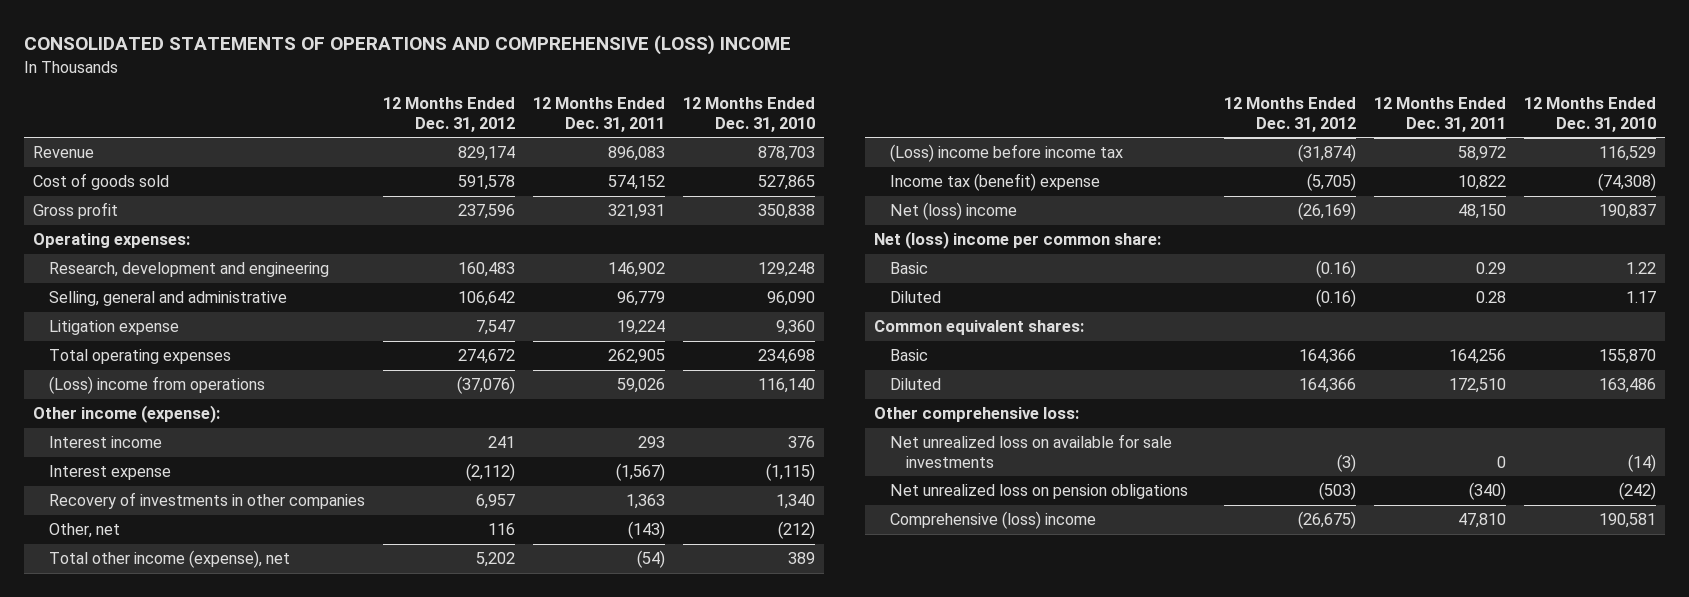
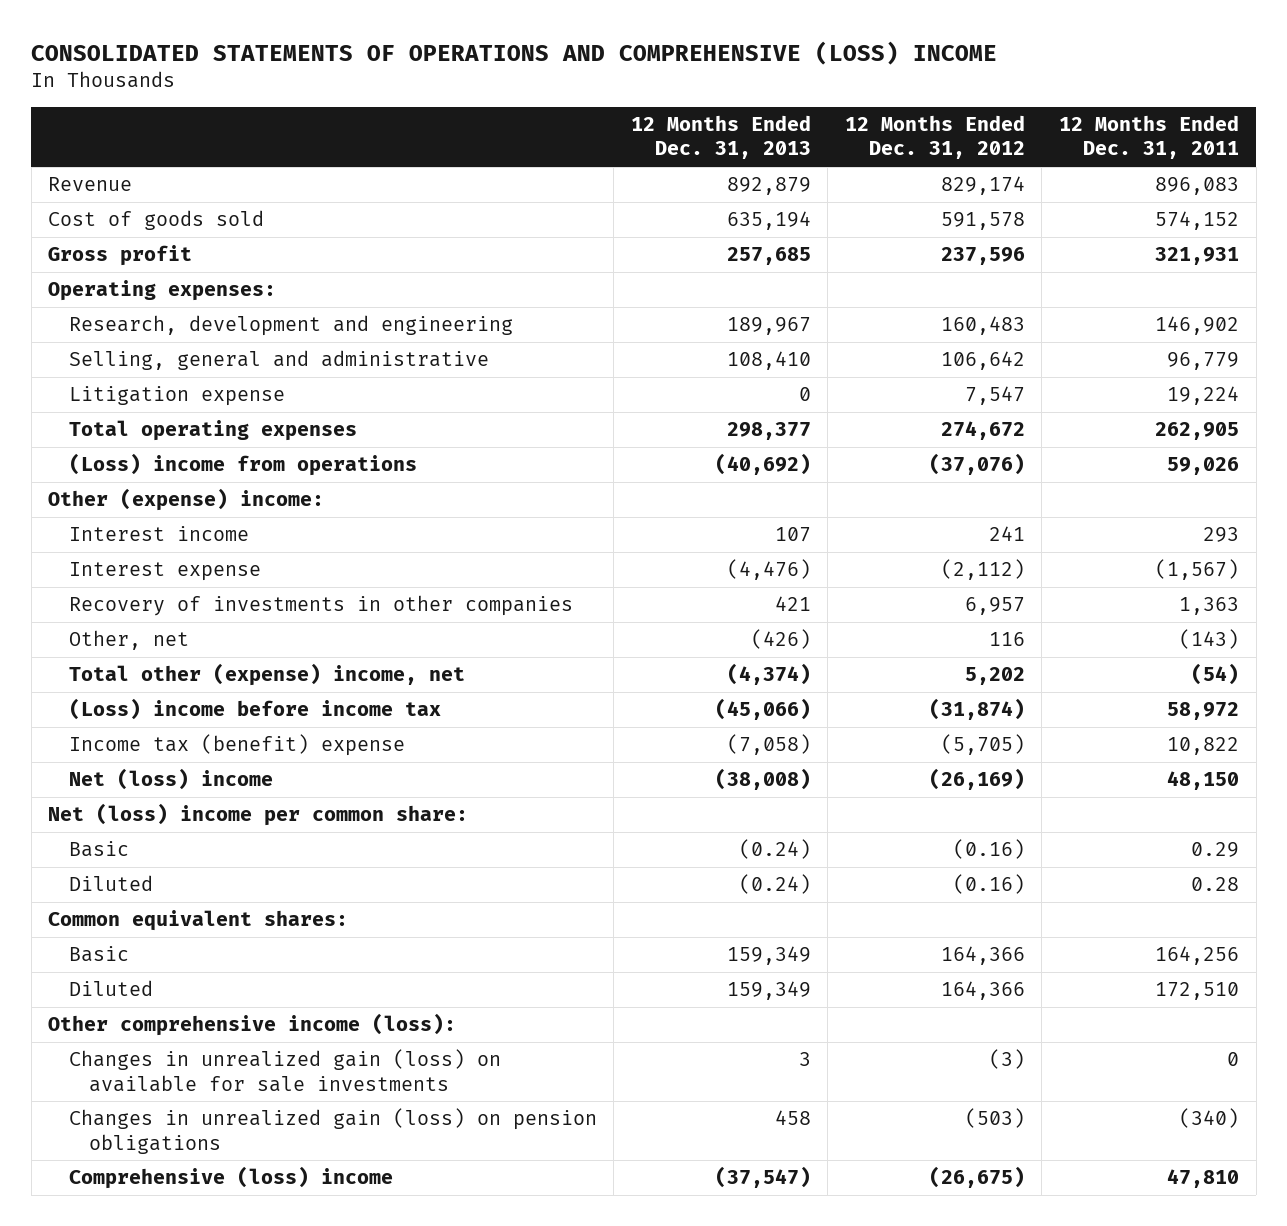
- | 12 Months Ended Dec. 31, 2012 | 12 Months Ended Dec. 31, 2011 | 12 Months Ended Dec. 31, 2010
+ | 12 Months Ended Dec. 31, 2013 | 12 Months Ended Dec. 31, 2012 | 12 Months Ended Dec. 31, 2011
- Other income (expense):
+ Other (expense) income:
- Total other income (expense), net | 5,202 | (54) | 389
+ Total other (expense) income, net | (4,374) | 5,202 | (54)
- Other comprehensive loss:
- Net unrealized loss on available for sale investments | (3) | 0 | (14)
- Net unrealized loss on pension obligations | (503) | (340) | (242)
+ Other comprehensive income (loss):
+ Changes in unrealized gain (loss) on available for sale investments | 3 | (3) | 0
+ Changes in unrealized gain (loss) on pension obligations | 458 | (503) | (340)

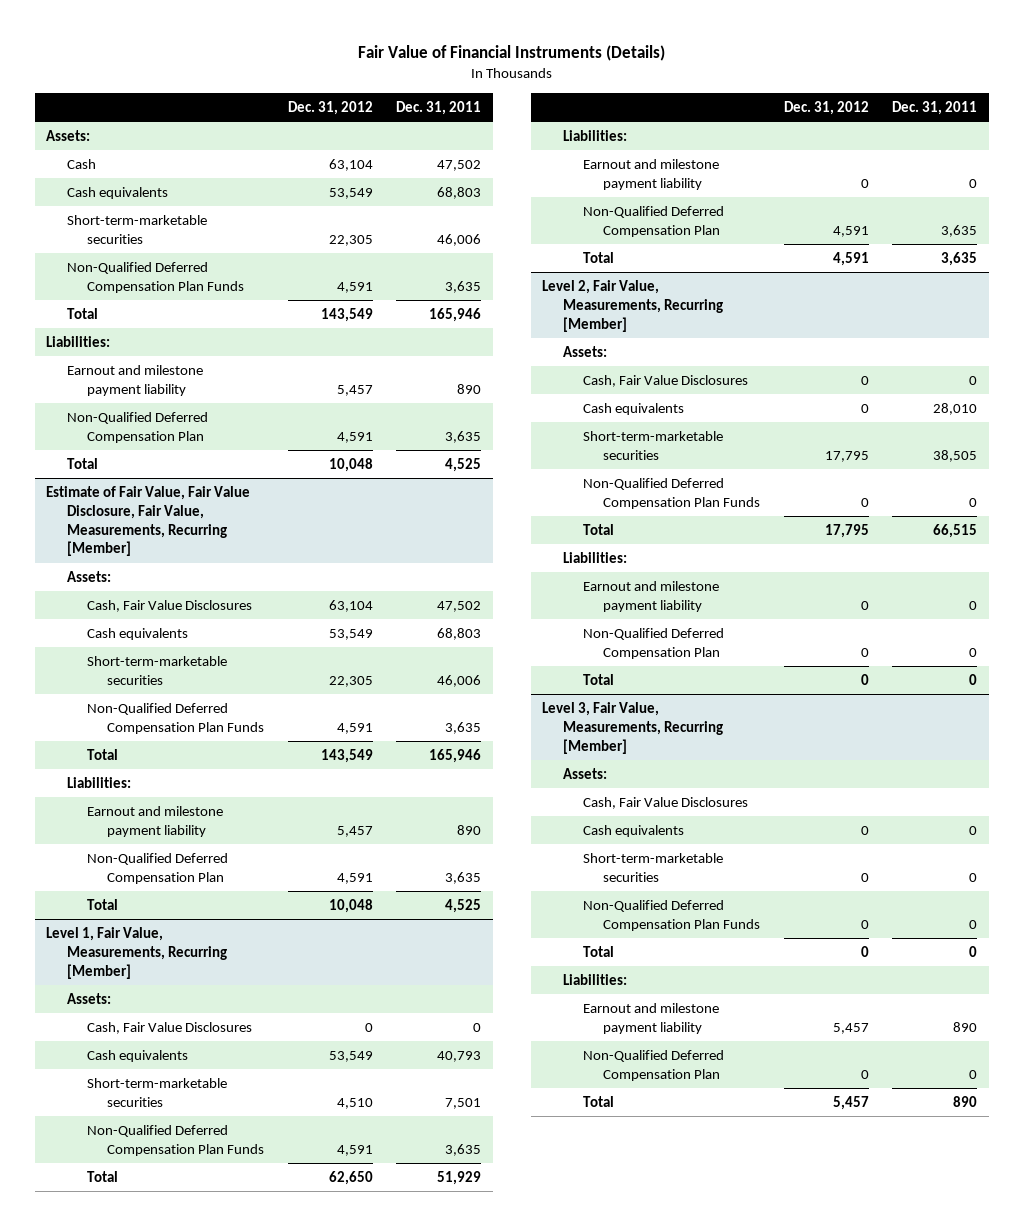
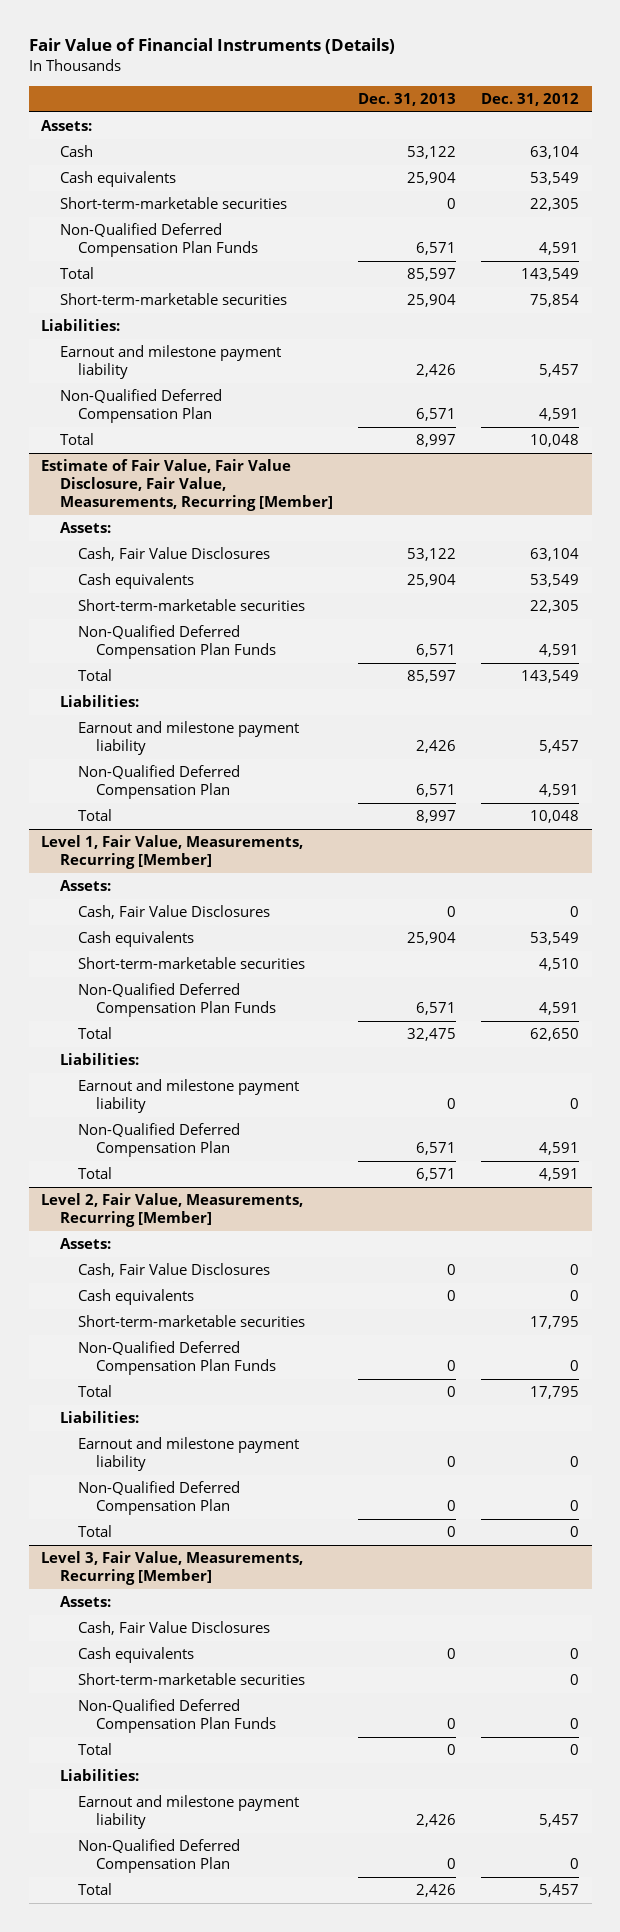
- | Dec. 31, 2012 | Dec. 31, 2011
+ | Dec. 31, 2013 | Dec. 31, 2012
+ Short-term-marketable securities | 25,904 | 75,854

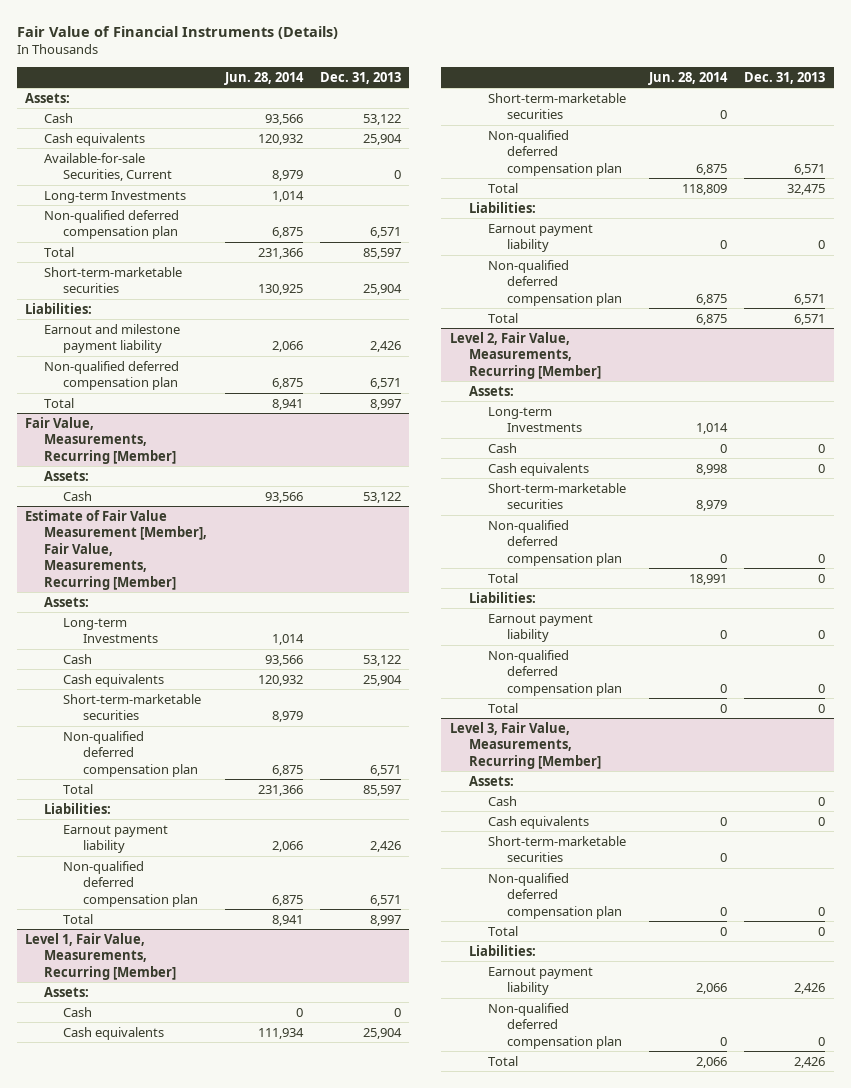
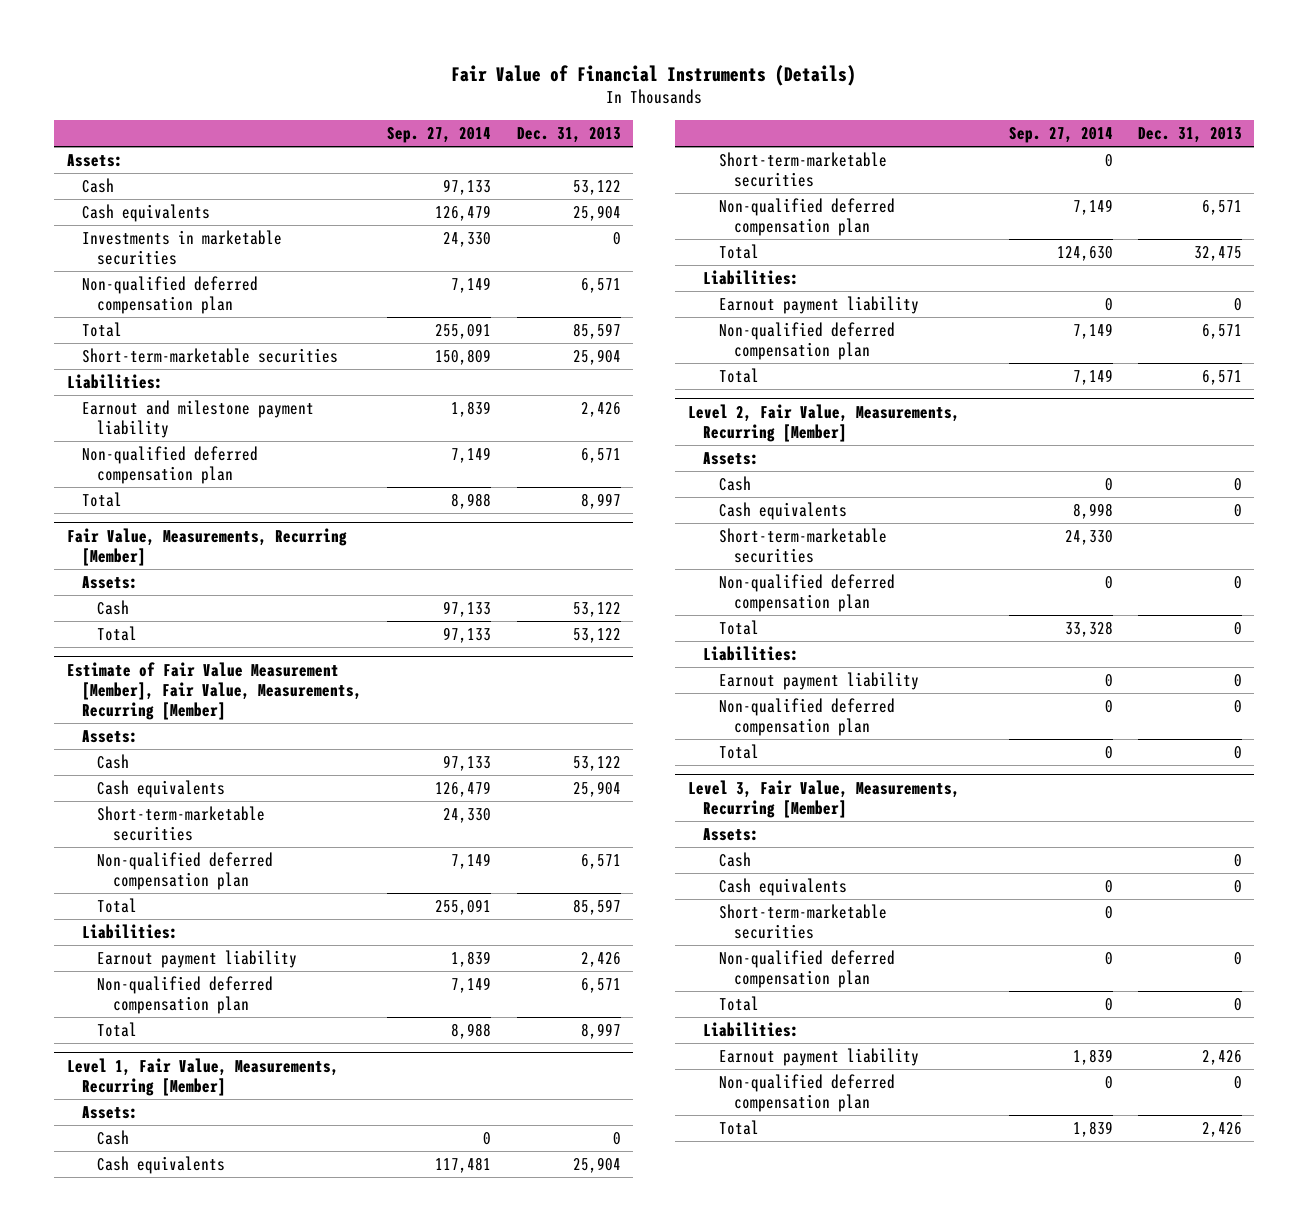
- | Jun. 28, 2014 | Dec. 31, 2013
+ | Sep. 27, 2014 | Dec. 31, 2013
- Available-for-sale Securities, Current | 8,979 | 0
- Long-term Investments | 1,014 |
+ Investments in marketable securities | 24,330 | 0
@ Fair Value, Measurements, Recurring [Member]
+ Total | 97,133 | 53,122
@ Estimate of Fair Value Measurement [Member], Fair Value, Measurements, Recurring [Member]
- Long-term Investments | 1,014 |
@ Level 2, Fair Value, Measurements, Recurring [Member]
- Long-term Investments | 1,014 |

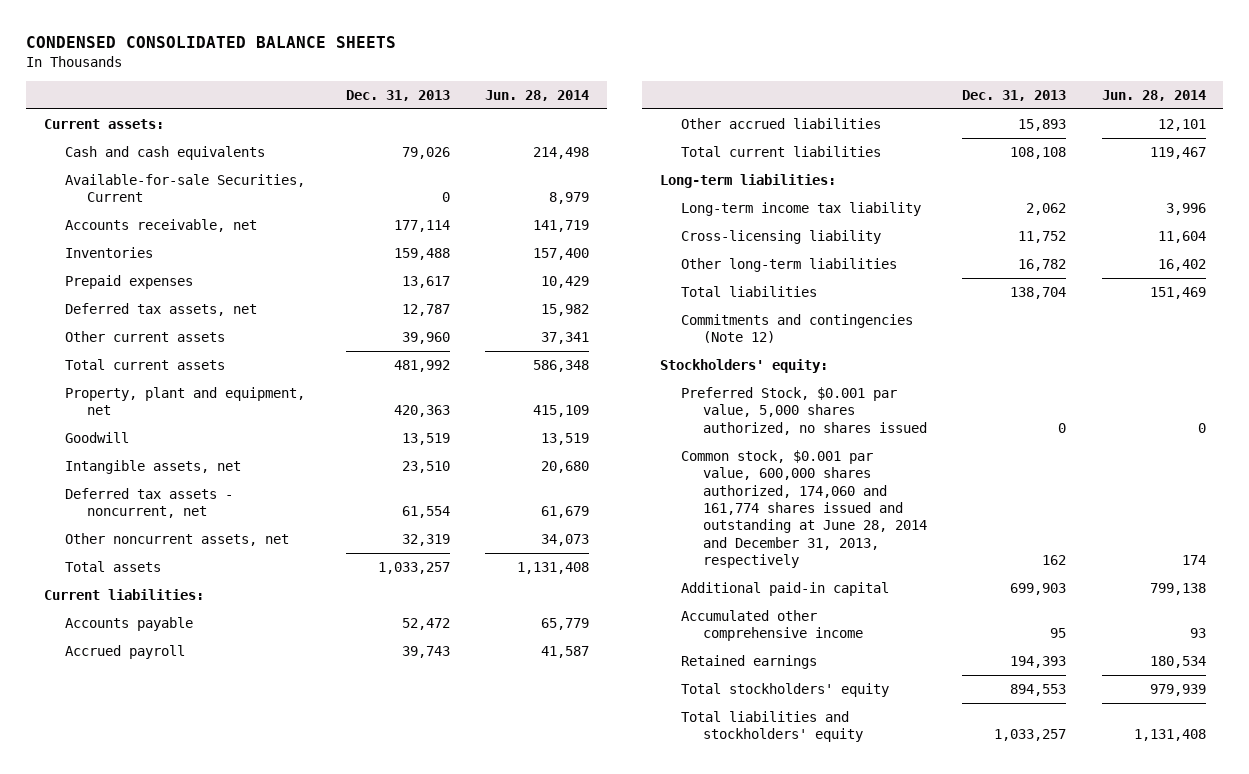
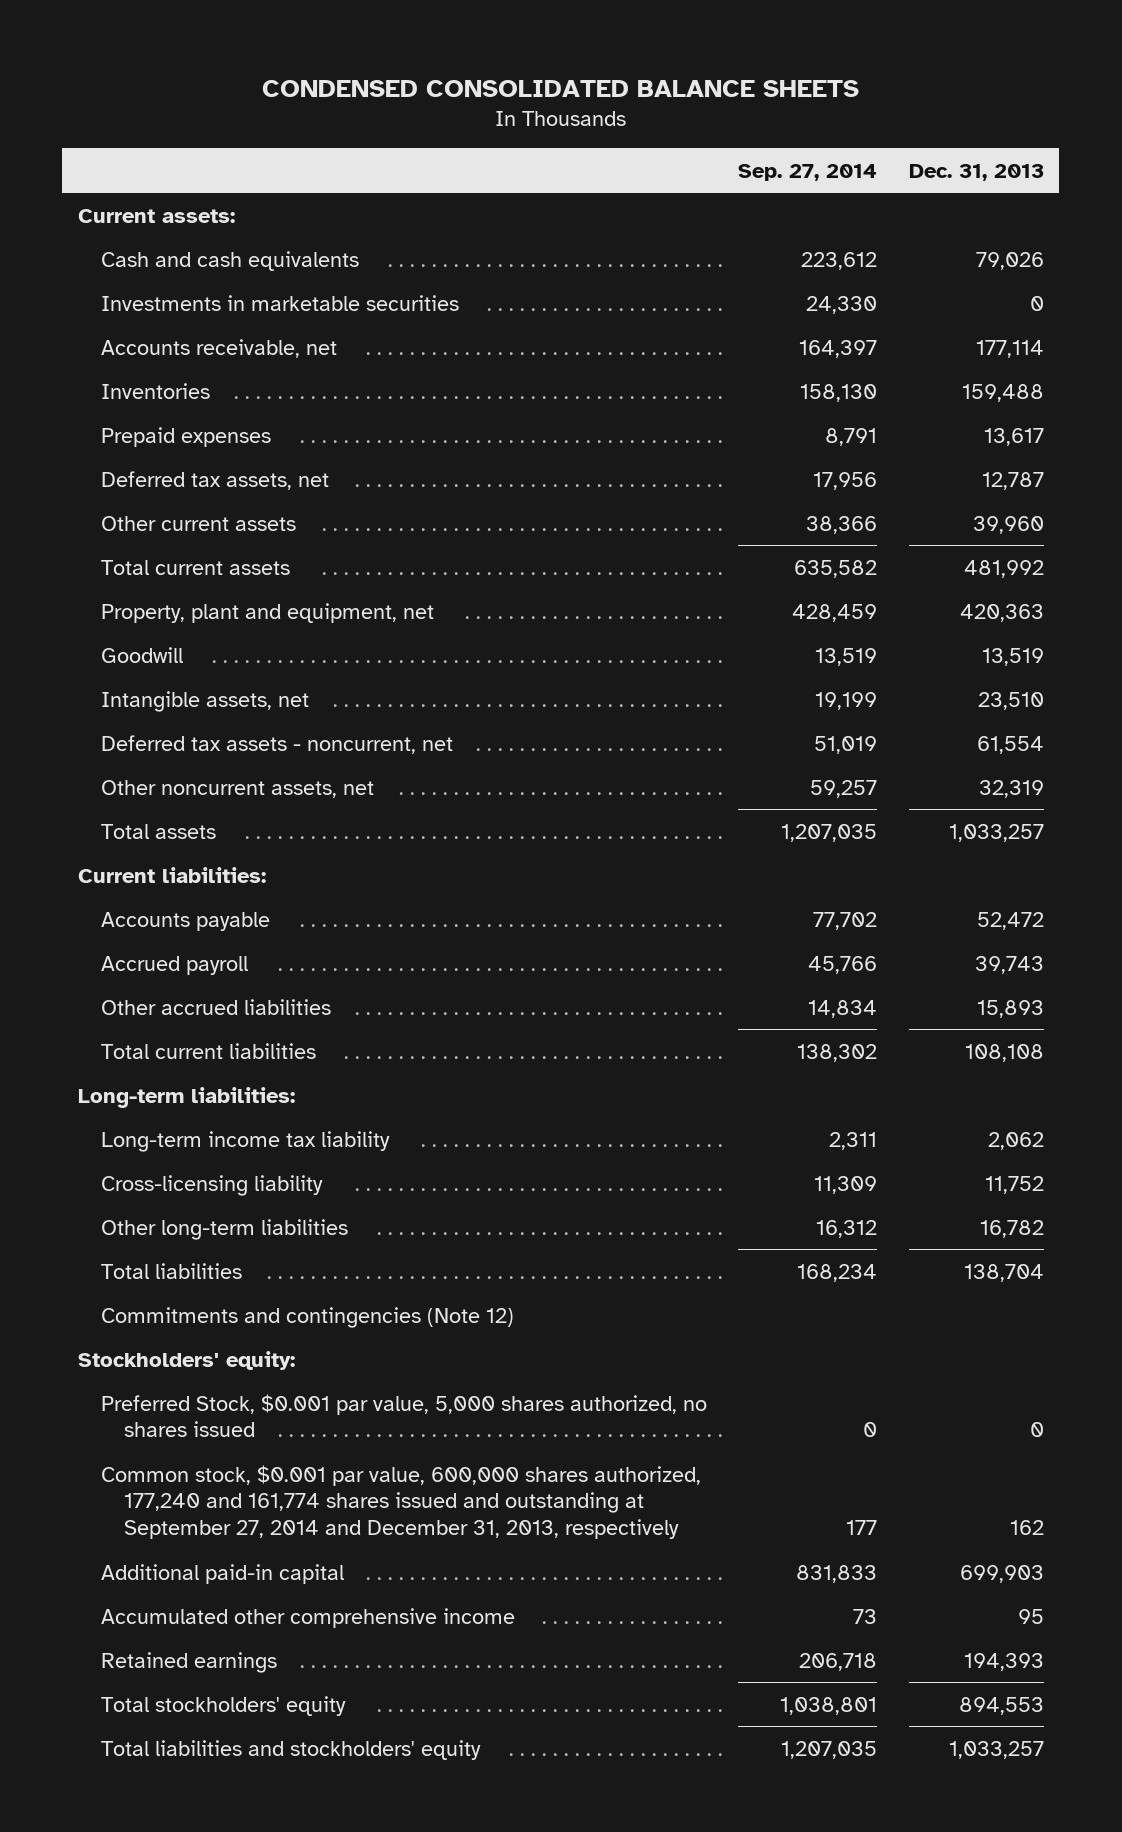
- | Dec. 31, 2013 | Jun. 28, 2014
+ | Sep. 27, 2014 | Dec. 31, 2013
- Available-for-sale Securities, Current | 0 | 8,979
+ Investments in marketable securities | 24,330 | 0
- Common stock, $0.001 par value, 600,000 shares authorized, 174,060 and 161,774 shares issued and outstanding at June 28, 2014 and December 31, 2013, respectively | 162 | 174
+ Common stock, $0.001 par value, 600,000 shares authorized, 177,240 and 161,774 shares issued and outstanding at September 27, 2014 and December 31, 2013, respectively | 177 | 162

